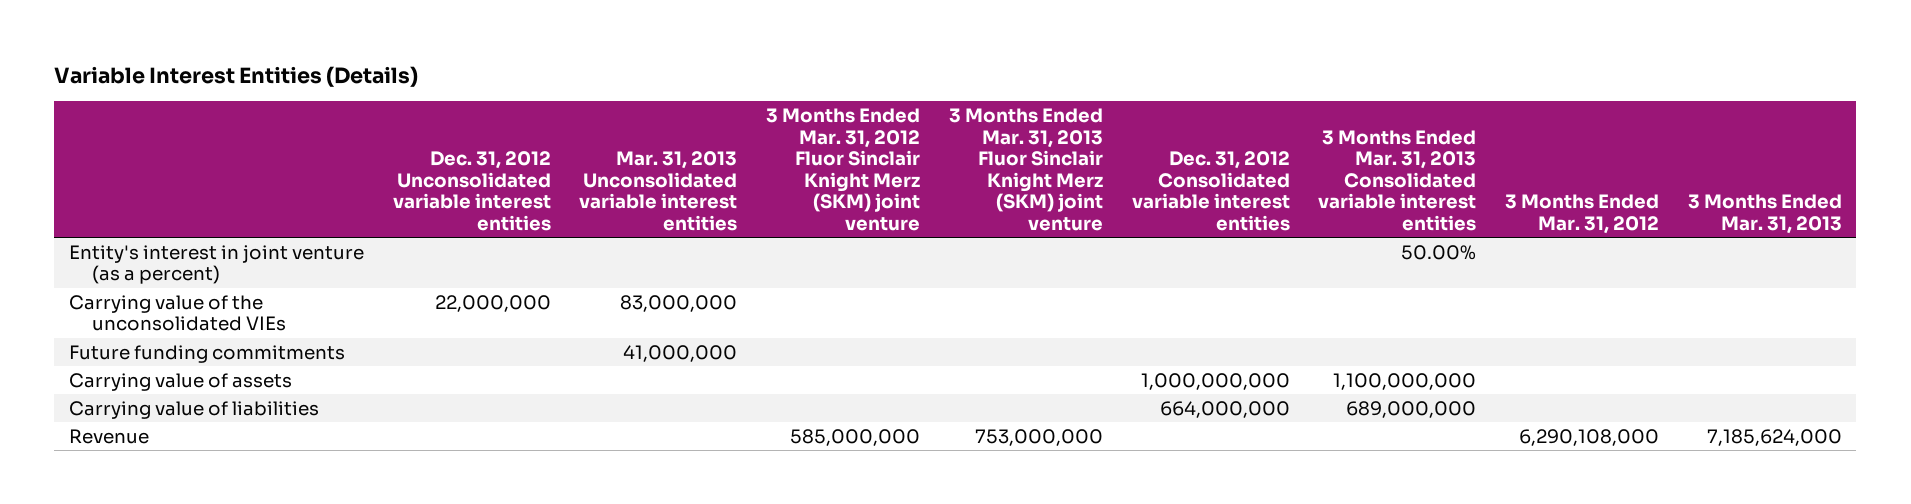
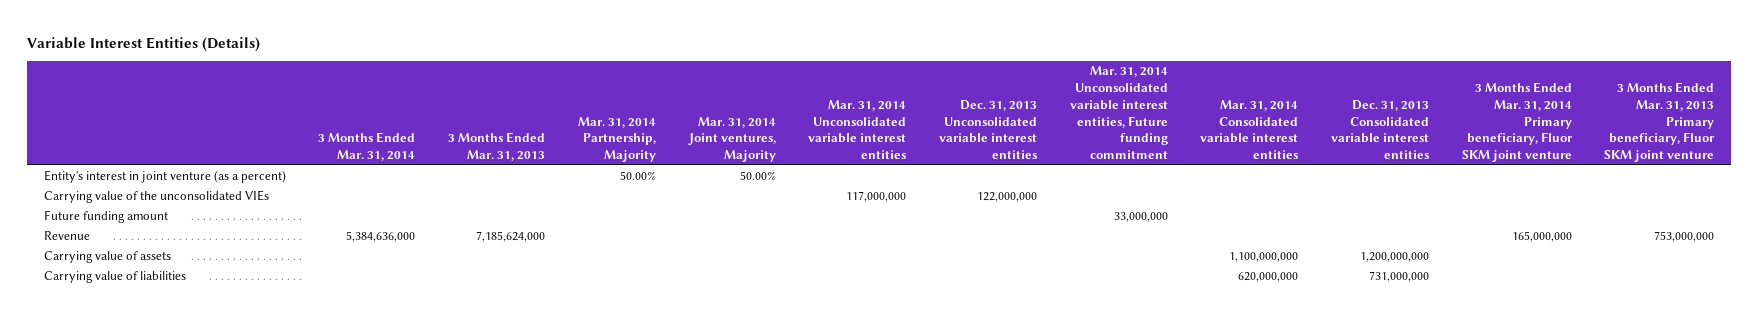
- | Dec. 31, 2012 Unconsolidated variable interest entities | Mar. 31, 2013 Unconsolidated variable interest entities | 3 Months Ended Mar. 31, 2012 Fluor Sinclair Knight Merz (SKM) joint venture | 3 Months Ended Mar. 31, 2013 Fluor Sinclair Knight Merz (SKM) joint venture | Dec. 31, 2012 Consolidated variable interest entities | 3 Months Ended Mar. 31, 2013 Consolidated variable interest entities | 3 Months Ended Mar. 31, 2012 | 3 Months Ended Mar. 31, 2013
+ | 3 Months Ended Mar. 31, 2014 | 3 Months Ended Mar. 31, 2013 | Mar. 31, 2014 Partnership, Majority | Mar. 31, 2014 Joint ventures, Majority | Mar. 31, 2014 Unconsolidated variable interest entities | Dec. 31, 2013 Unconsolidated variable interest entities | Mar. 31, 2014 Unconsolidated variable interest entities, Future funding commitment | Mar. 31, 2014 Consolidated variable interest entities | Dec. 31, 2013 Consolidated variable interest entities | 3 Months Ended Mar. 31, 2014 Primary beneficiary, Fluor SKM joint venture | 3 Months Ended Mar. 31, 2013 Primary beneficiary, Fluor SKM joint venture
- Future funding commitments | | 41,000,000 | | | | | |
+ Future funding amount | | | | | | | 33,000,000 | | | |
moved up: Revenue | 5,384,636,000 | 7,185,624,000 | | | | | | | | 165,000,000 | 753,000,000

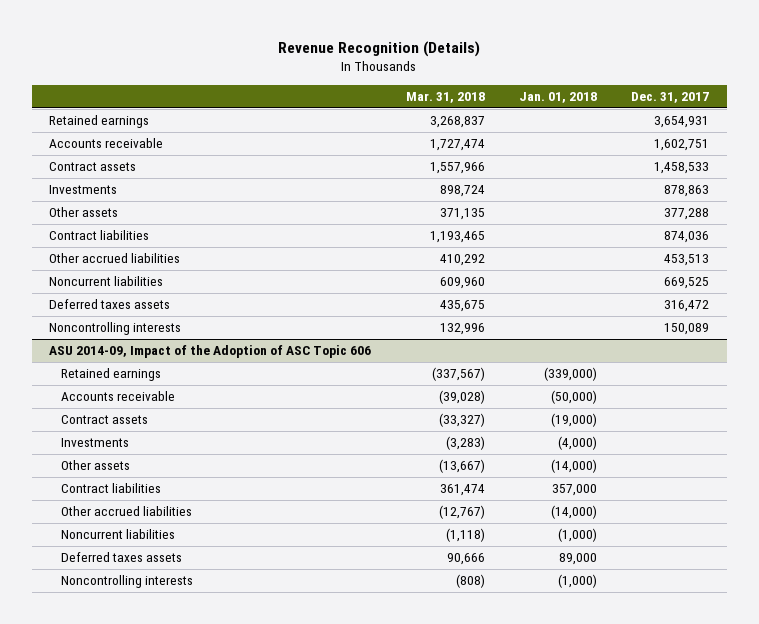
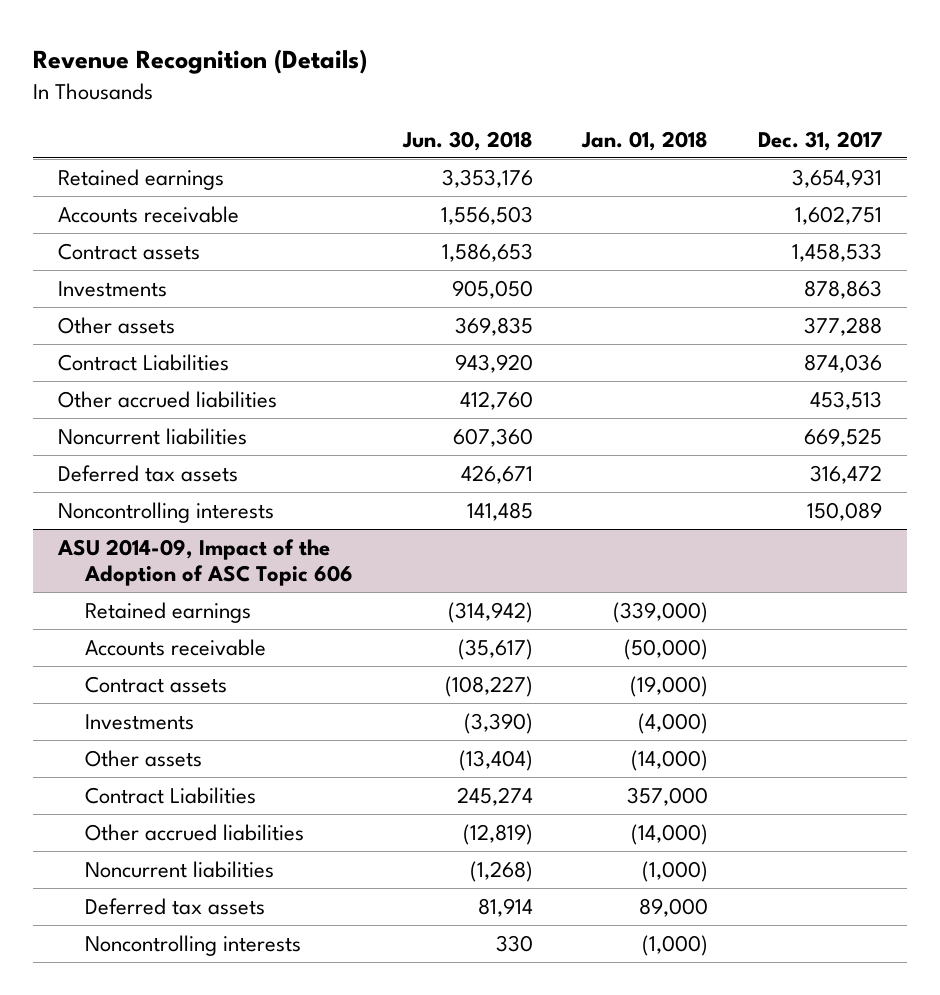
- | Mar. 31, 2018 | Jan. 01, 2018 | Dec. 31, 2017
+ | Jun. 30, 2018 | Jan. 01, 2018 | Dec. 31, 2017
- Contract liabilities | 1,193,465 | | 874,036
+ Contract Liabilities | 943,920 | | 874,036
- Deferred taxes assets | 435,675 | | 316,472
+ Deferred tax assets | 426,671 | | 316,472
@ ASU 2014-09, Impact of the Adoption of ASC Topic 606
- Contract liabilities | 361,474 | 357,000 |
+ Contract Liabilities | 245,274 | 357,000 |
- Deferred taxes assets | 90,666 | 89,000 |
+ Deferred tax assets | 81,914 | 89,000 |

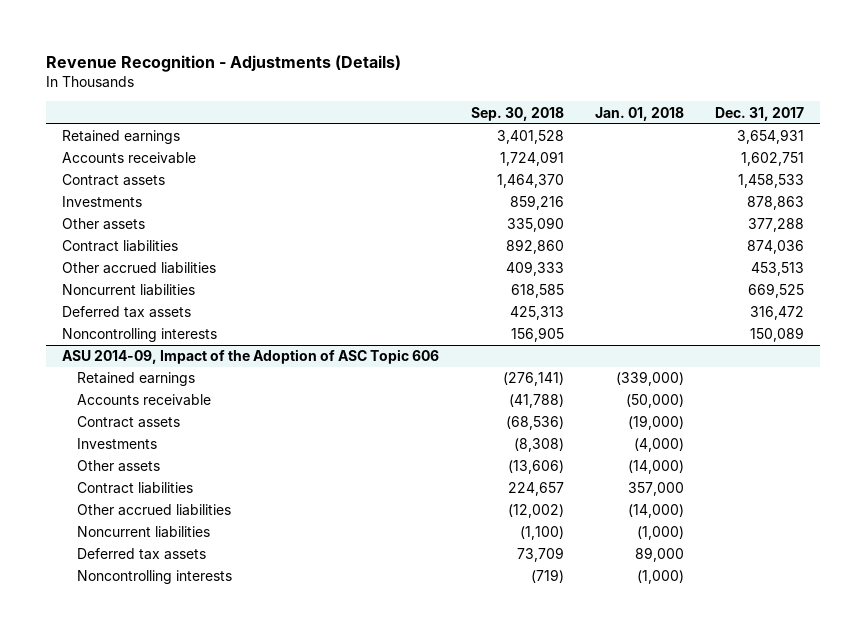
- Revenue Recognition (Details)
+ Revenue Recognition - Adjustments (Details)
- | Jun. 30, 2018 | Jan. 01, 2018 | Dec. 31, 2017
+ | Sep. 30, 2018 | Jan. 01, 2018 | Dec. 31, 2017
- Contract Liabilities | 943,920 | | 874,036
+ Contract liabilities | 892,860 | | 874,036
@ ASU 2014-09, Impact of the Adoption of ASC Topic 606
- Contract Liabilities | 245,274 | 357,000 |
+ Contract liabilities | 224,657 | 357,000 |

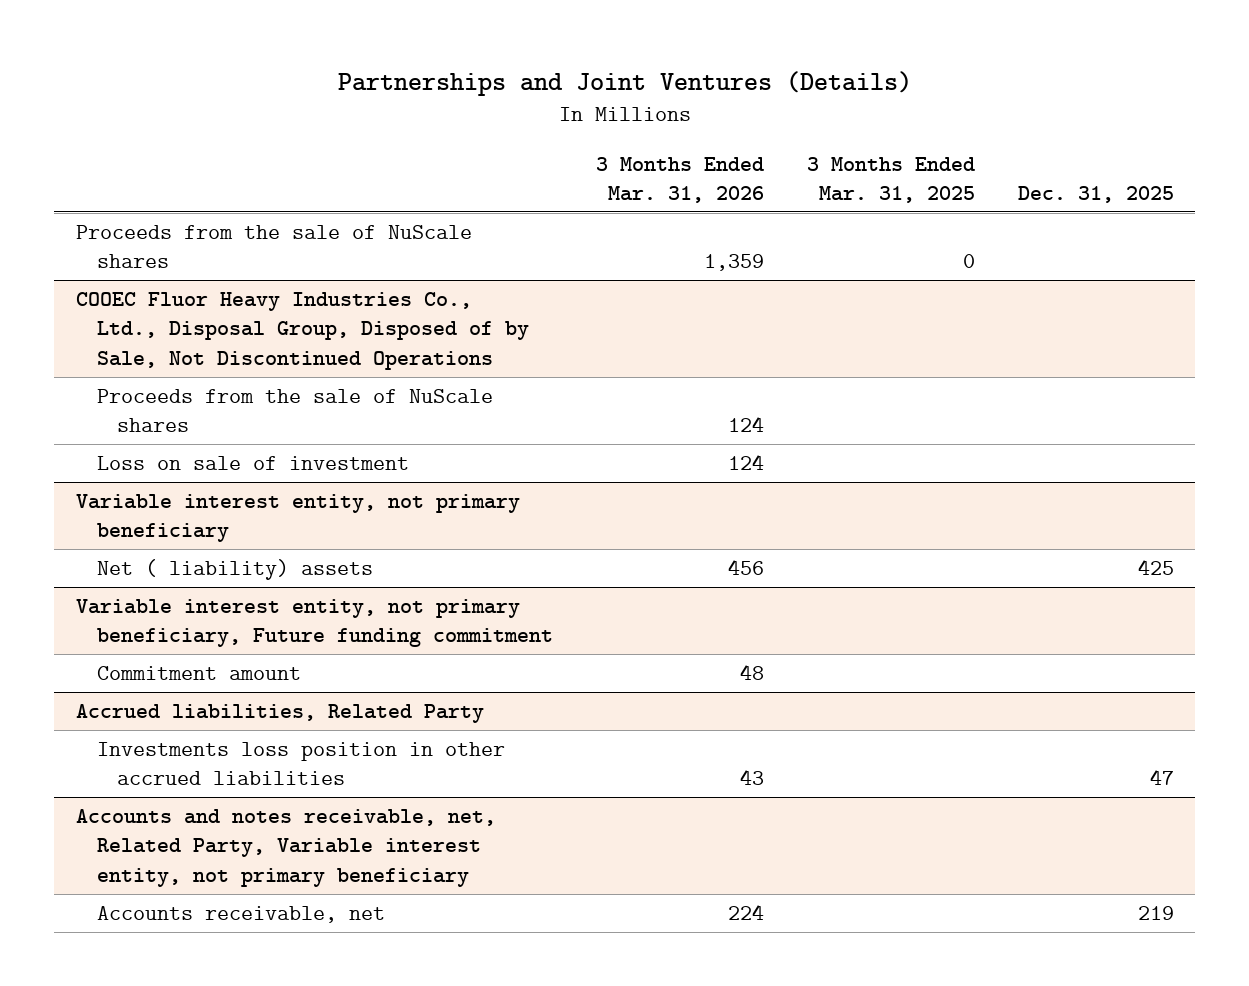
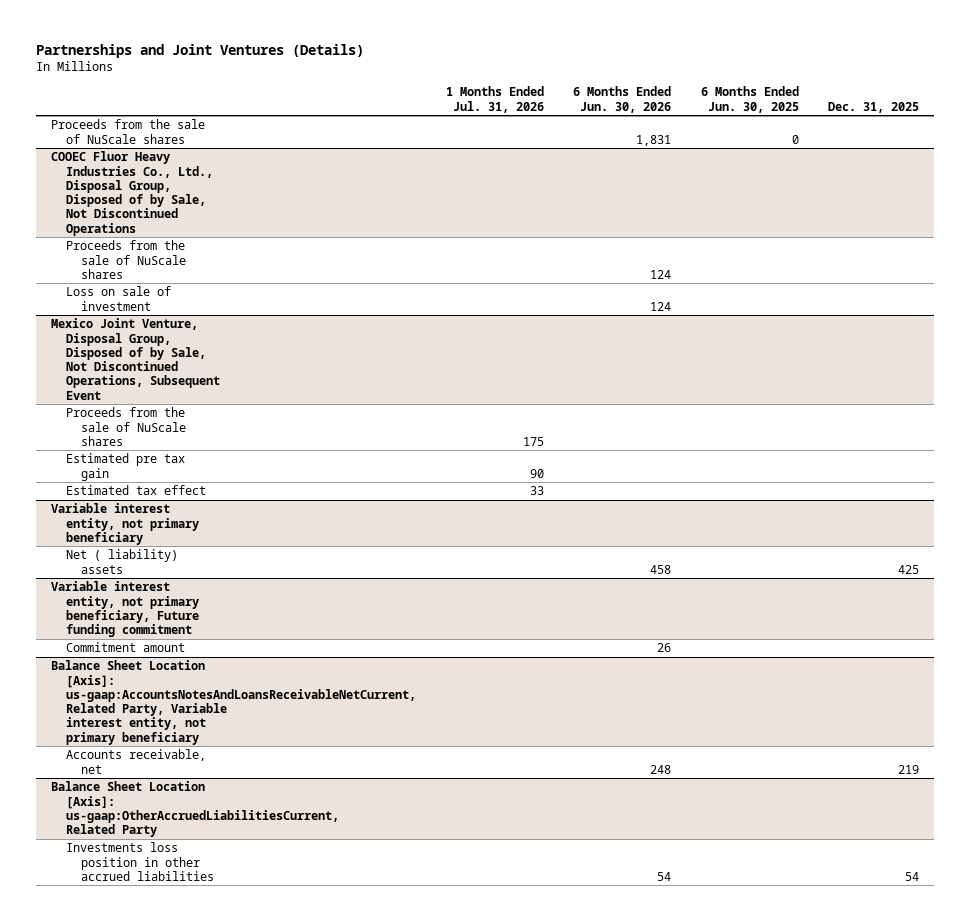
- | 3 Months Ended Mar. 31, 2026 | 3 Months Ended Mar. 31, 2025 | Dec. 31, 2025
+ | 1 Months Ended Jul. 31, 2026 | 6 Months Ended Jun. 30, 2026 | 6 Months Ended Jun. 30, 2025 | Dec. 31, 2025
+ Mexico Joint Venture, Disposal Group, Disposed of by Sale, Not Discontinued Operations, Subsequent Event
+ Proceeds from the sale of NuScale shares | 175 | | |
+ Estimated pre tax gain | 90 | | |
+ Estimated tax effect | 33 | | |
- Accrued liabilities, Related Party
- Investments loss position in other accrued liabilities | 43 | | 47
- Accounts and notes receivable, net, Related Party, Variable interest entity, not primary beneficiary
+ Balance Sheet Location [Axis]: us-gaap:AccountsNotesAndLoansReceivableNetCurrent, Related Party, Variable interest entity, not primary beneficiary
+ Balance Sheet Location [Axis]: us-gaap:OtherAccruedLiabilitiesCurrent, Related Party
+ Investments loss position in other accrued liabilities | | 54 | | 54

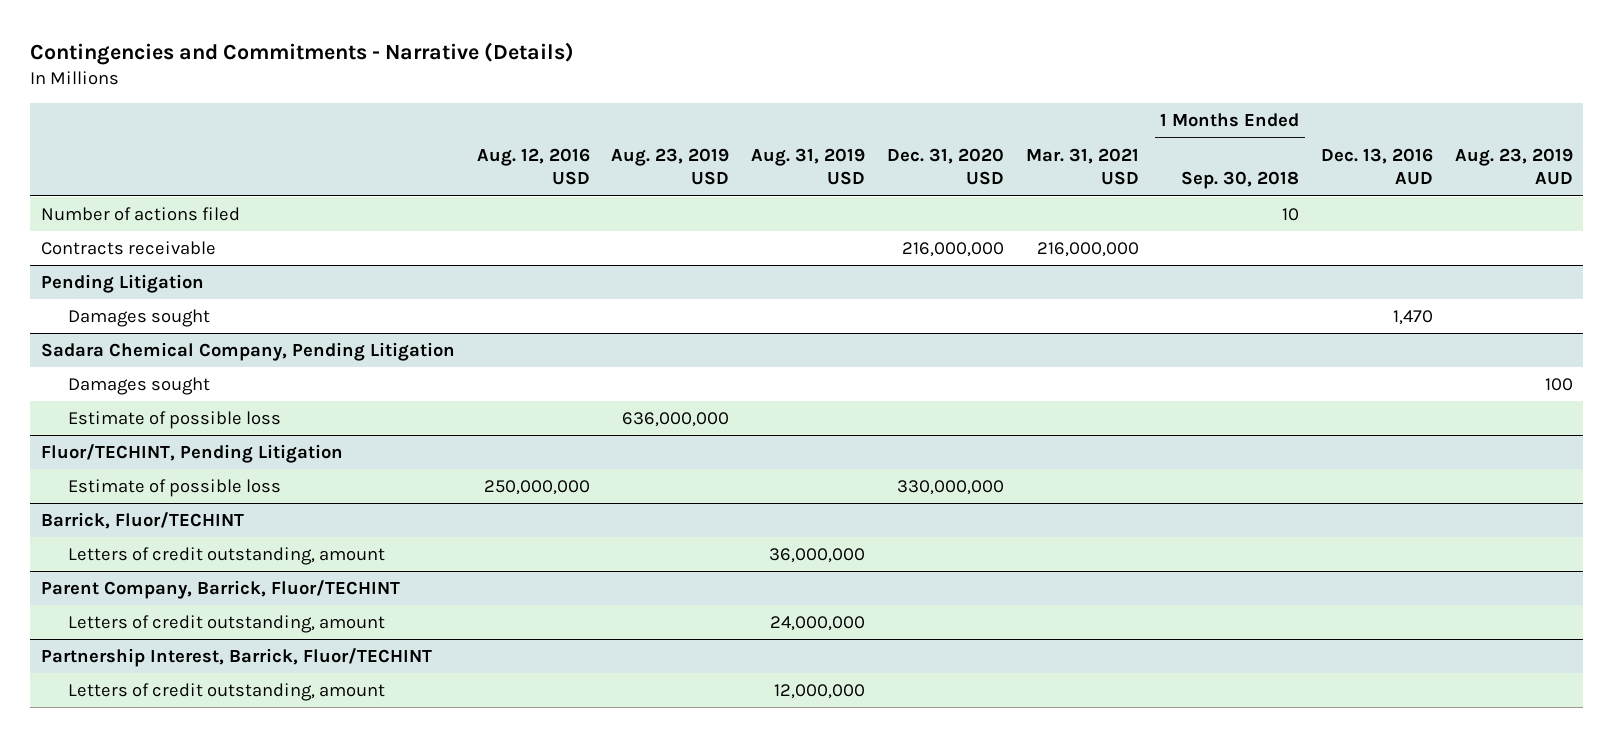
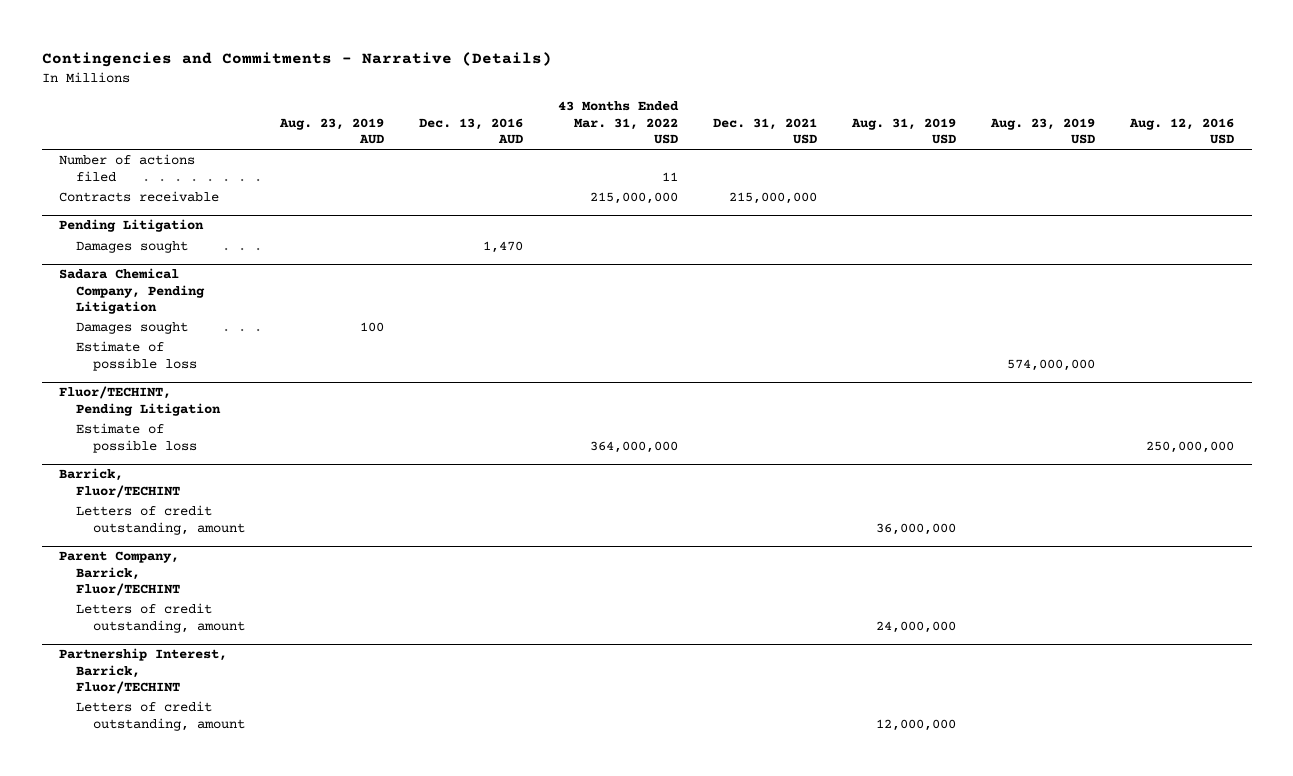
- | Aug. 12, 2016 USD | Aug. 23, 2019 USD | Aug. 31, 2019 USD | Dec. 31, 2020 USD | Mar. 31, 2021 USD | 1 Months Ended Sep. 30, 2018 | Dec. 13, 2016 AUD | Aug. 23, 2019 AUD
+ | Aug. 23, 2019 AUD | Dec. 13, 2016 AUD | 43 Months Ended Mar. 31, 2022 USD | Dec. 31, 2021 USD | Aug. 31, 2019 USD | Aug. 23, 2019 USD | Aug. 12, 2016 USD
@ Sadara Chemical Company, Pending Litigation
- Estimate of possible loss | | 636,000,000 | | | | | |
+ Estimate of possible loss | | | | | | 574,000,000 |

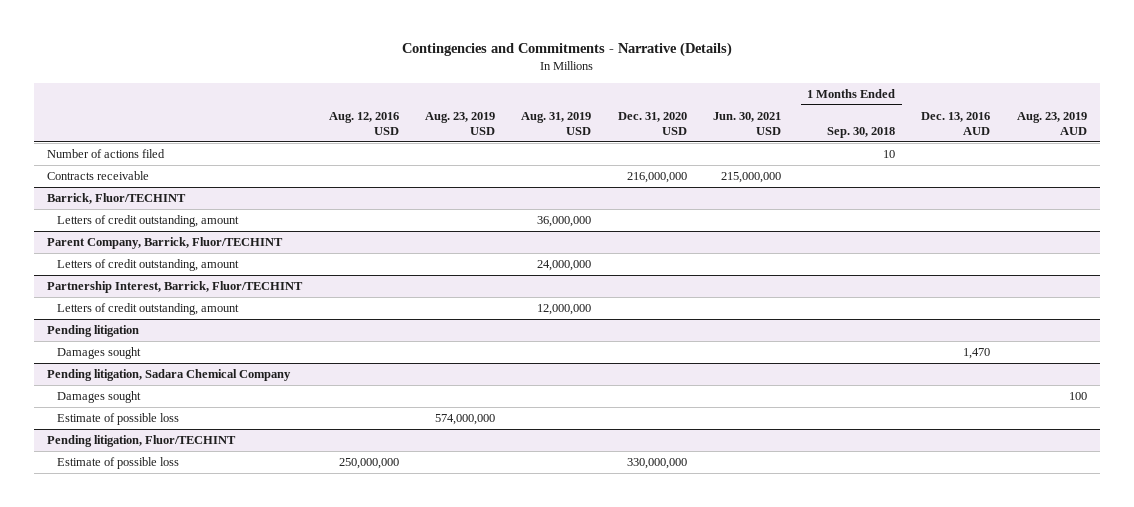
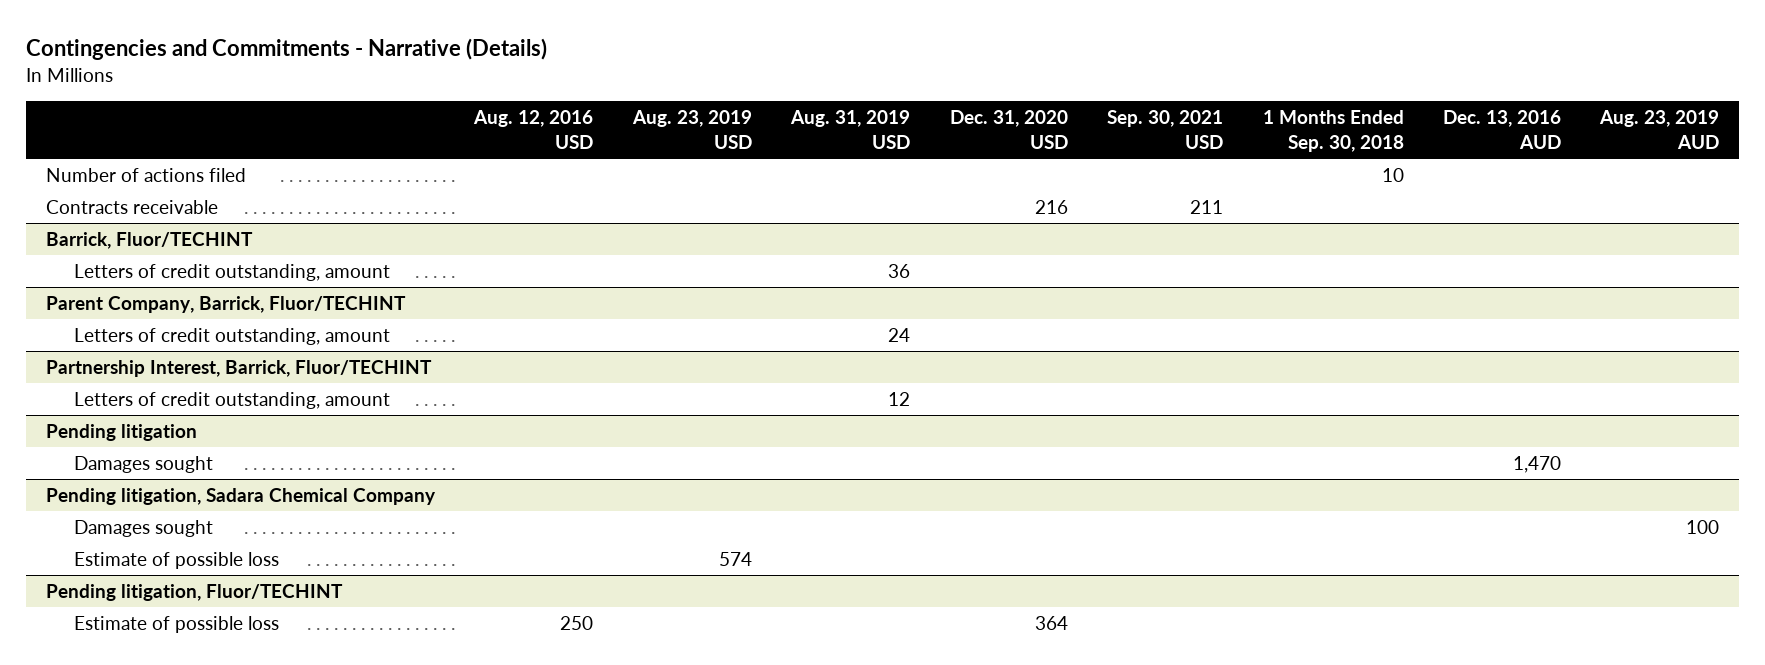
- | Aug. 12, 2016 USD | Aug. 23, 2019 USD | Aug. 31, 2019 USD | Dec. 31, 2020 USD | Jun. 30, 2021 USD | 1 Months Ended Sep. 30, 2018 | Dec. 13, 2016 AUD | Aug. 23, 2019 AUD
+ | Aug. 12, 2016 USD | Aug. 23, 2019 USD | Aug. 31, 2019 USD | Dec. 31, 2020 USD | Sep. 30, 2021 USD | 1 Months Ended Sep. 30, 2018 | Dec. 13, 2016 AUD | Aug. 23, 2019 AUD
- Contracts receivable | | | | 216,000,000 | 215,000,000 | | |
+ Contracts receivable | | | | 216 | 211 | | |
@ Barrick, Fluor/TECHINT
- Letters of credit outstanding, amount | | | 36,000,000 | | | | |
+ Letters of credit outstanding, amount | | | 36 | | | | |
@ Parent Company, Barrick, Fluor/TECHINT
- Letters of credit outstanding, amount | | | 24,000,000 | | | | |
+ Letters of credit outstanding, amount | | | 24 | | | | |
@ Partnership Interest, Barrick, Fluor/TECHINT
- Letters of credit outstanding, amount | | | 12,000,000 | | | | |
+ Letters of credit outstanding, amount | | | 12 | | | | |
@ Pending litigation, Sadara Chemical Company
- Estimate of possible loss | | 574,000,000 | | | | | |
+ Estimate of possible loss | | 574 | | | | | |
@ Pending litigation, Fluor/TECHINT
- Estimate of possible loss | 250,000,000 | | | 330,000,000 | | | |
+ Estimate of possible loss | 250 | | | 364 | | | |

